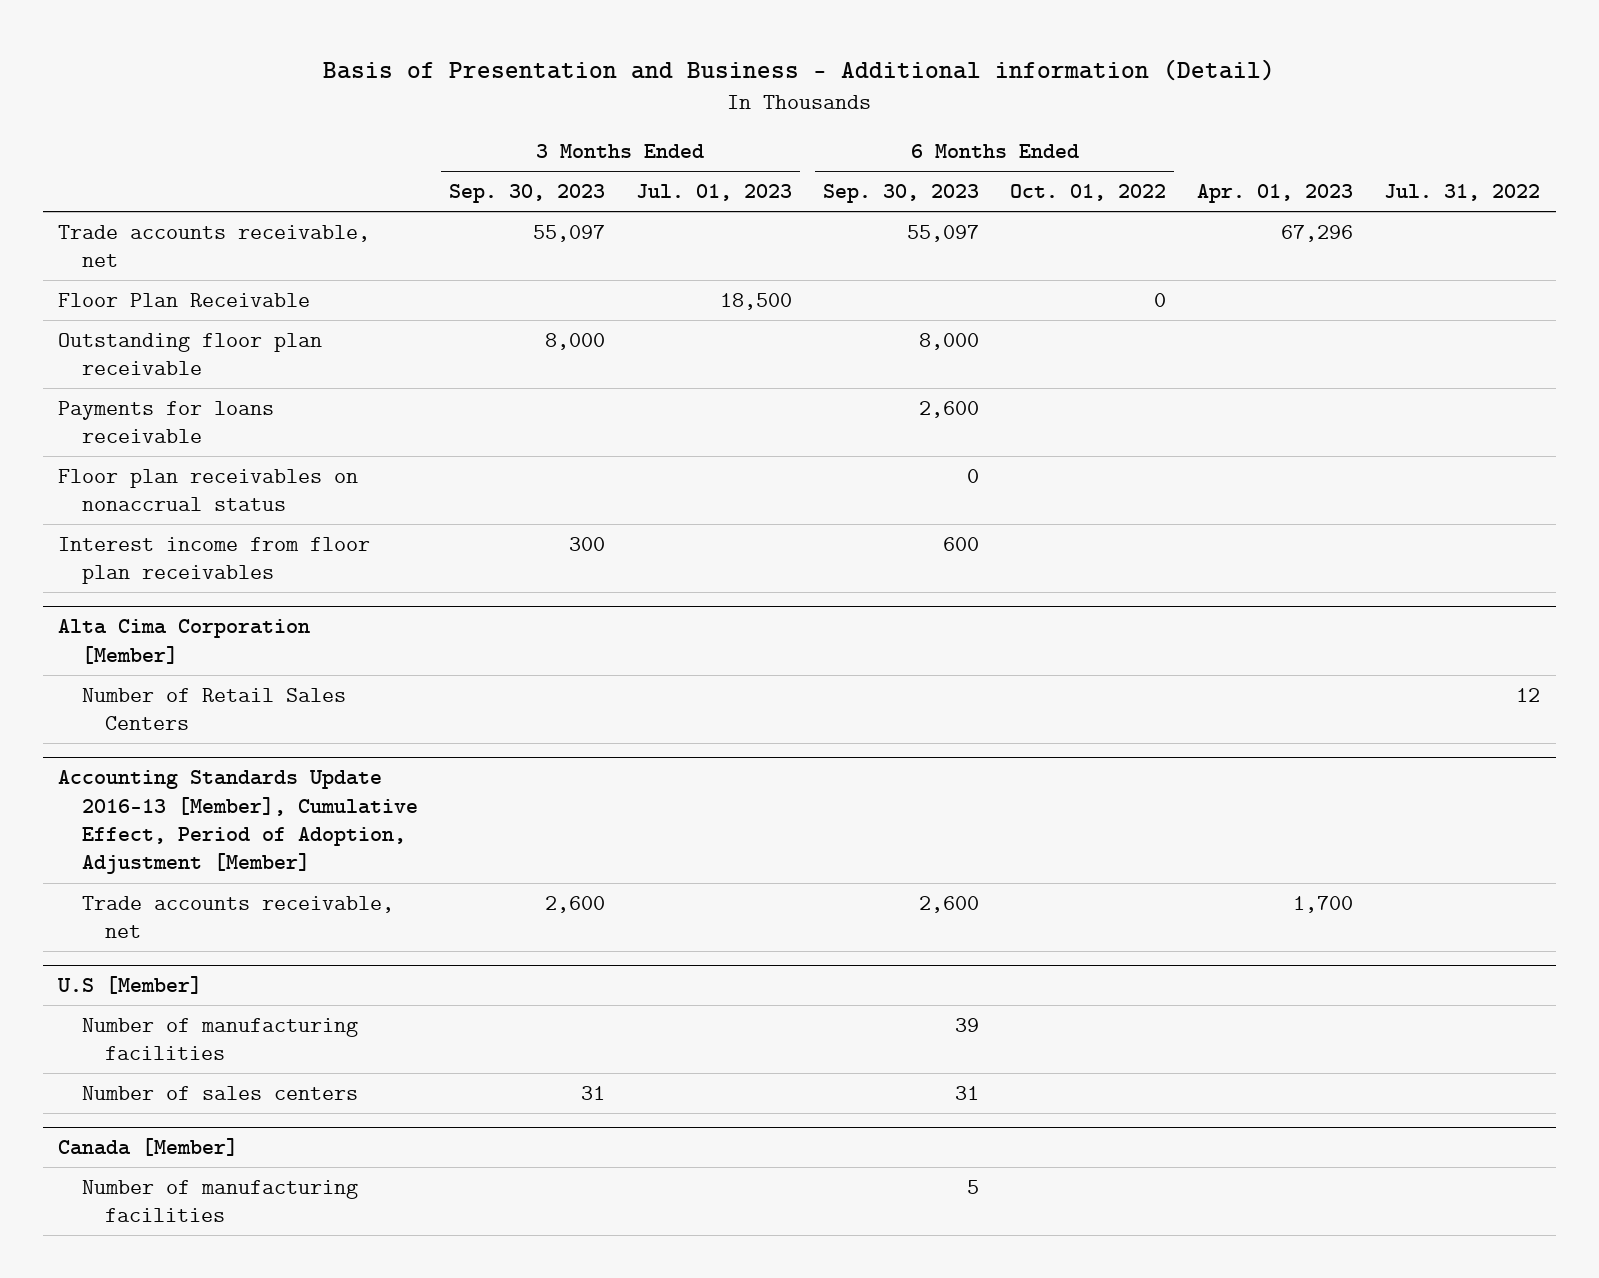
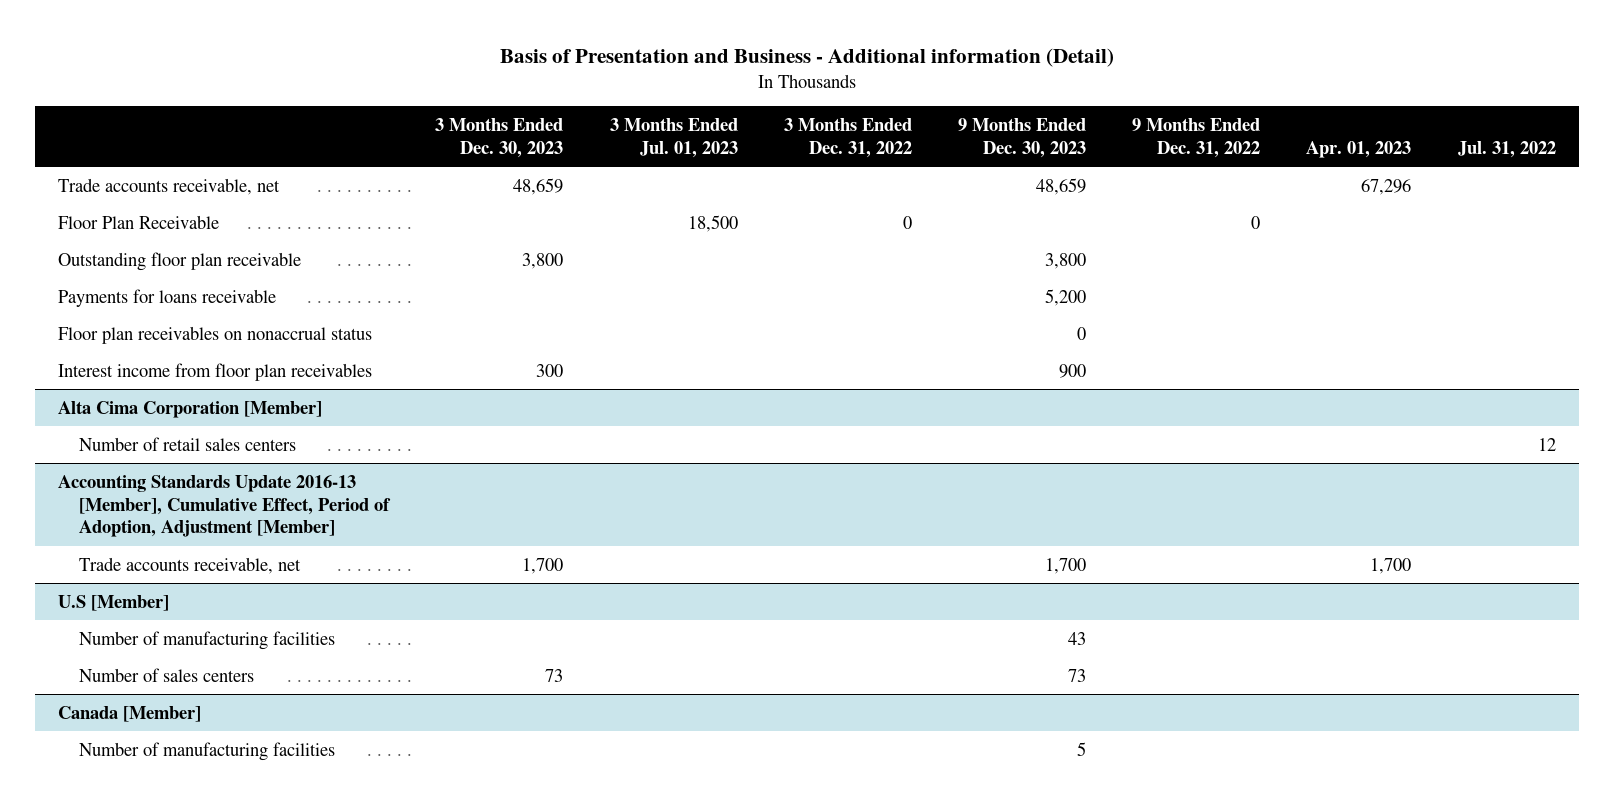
- | 3 Months Ended Sep. 30, 2023 | 3 Months Ended Jul. 01, 2023 | 6 Months Ended Sep. 30, 2023 | 6 Months Ended Oct. 01, 2022 | Apr. 01, 2023 | Jul. 31, 2022
+ | 3 Months Ended Dec. 30, 2023 | 3 Months Ended Jul. 01, 2023 | 3 Months Ended Dec. 31, 2022 | 9 Months Ended Dec. 30, 2023 | 9 Months Ended Dec. 31, 2022 | Apr. 01, 2023 | Jul. 31, 2022
@ Alta Cima Corporation [Member]
- Number of Retail Sales Centers | | | | | | 12
+ Number of retail sales centers | | | | | | | 12

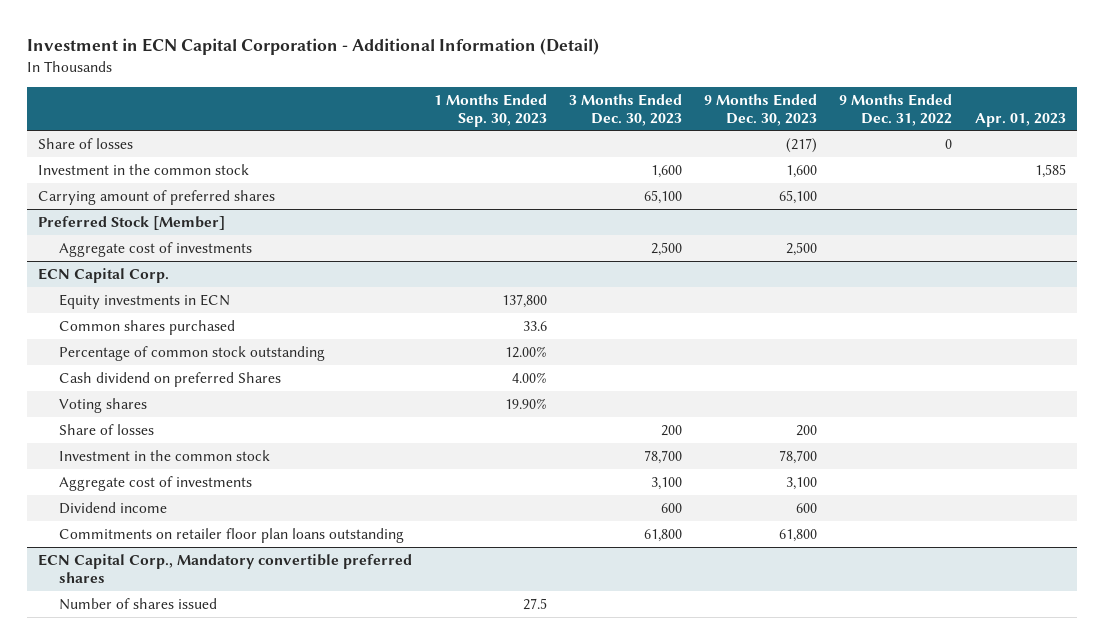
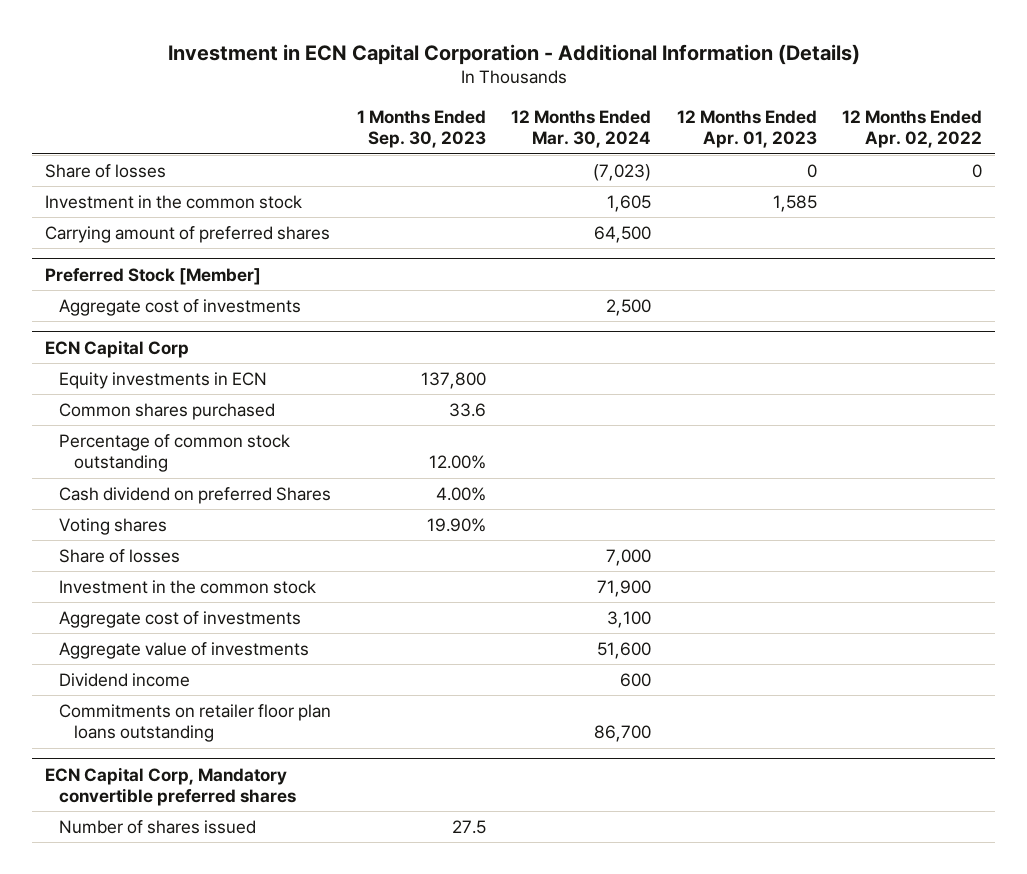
- Investment in ECN Capital Corporation - Additional Information (Detail)
+ Investment in ECN Capital Corporation - Additional Information (Details)
- | 1 Months Ended Sep. 30, 2023 | 3 Months Ended Dec. 30, 2023 | 9 Months Ended Dec. 30, 2023 | 9 Months Ended Dec. 31, 2022 | Apr. 01, 2023
+ | 1 Months Ended Sep. 30, 2023 | 12 Months Ended Mar. 30, 2024 | 12 Months Ended Apr. 01, 2023 | 12 Months Ended Apr. 02, 2022
- ECN Capital Corp.
+ ECN Capital Corp
+ Aggregate value of investments | | 51,600 | |
- ECN Capital Corp., Mandatory convertible preferred shares
+ ECN Capital Corp, Mandatory convertible preferred shares

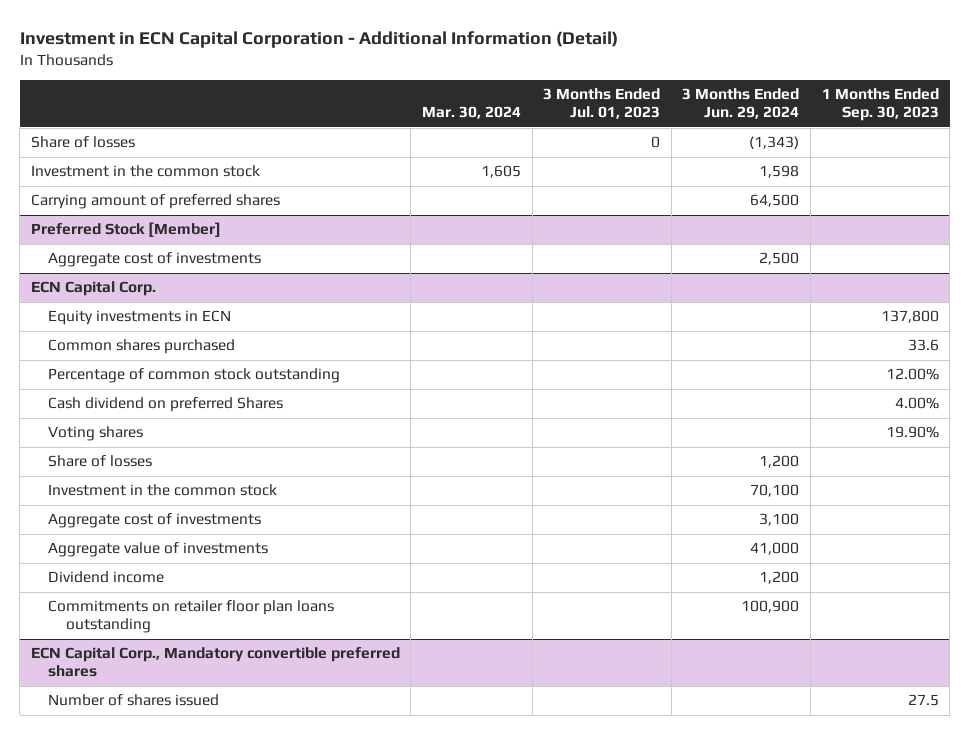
- Investment in ECN Capital Corporation - Additional Information (Details)
+ Investment in ECN Capital Corporation - Additional Information (Detail)
- | 1 Months Ended Sep. 30, 2023 | 12 Months Ended Mar. 30, 2024 | 12 Months Ended Apr. 01, 2023 | 12 Months Ended Apr. 02, 2022
+ | Mar. 30, 2024 | 3 Months Ended Jul. 01, 2023 | 3 Months Ended Jun. 29, 2024 | 1 Months Ended Sep. 30, 2023
- ECN Capital Corp
+ ECN Capital Corp.
- ECN Capital Corp, Mandatory convertible preferred shares
+ ECN Capital Corp., Mandatory convertible preferred shares

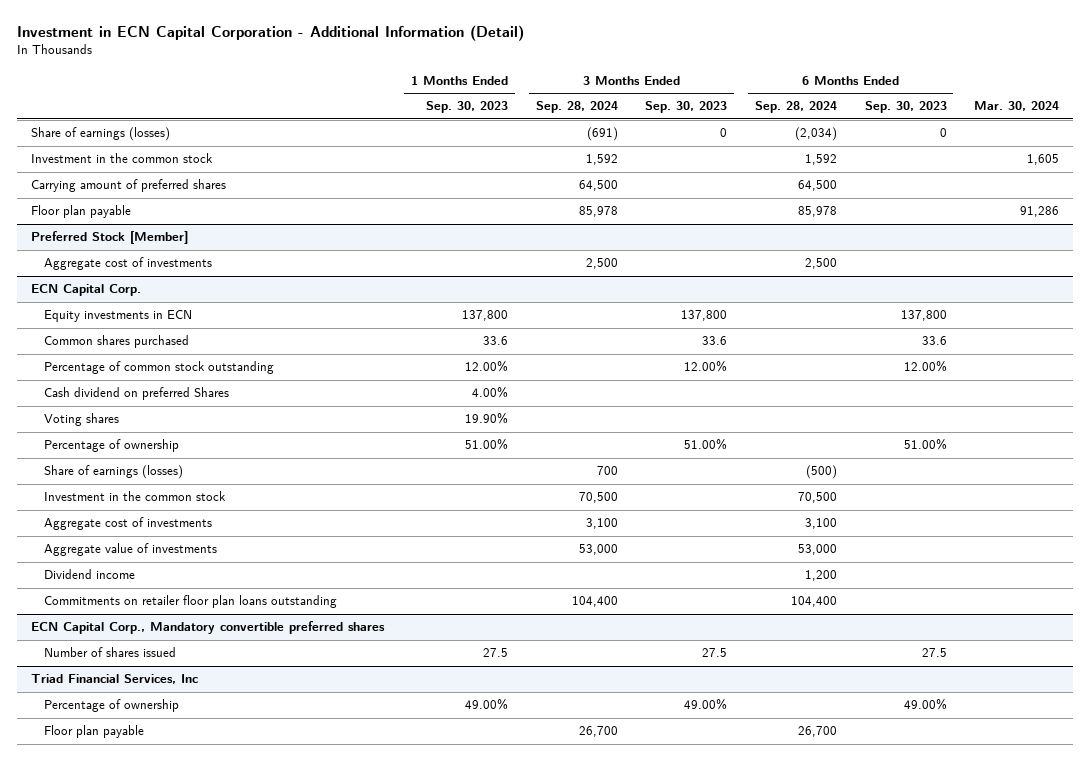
- | Mar. 30, 2024 | 3 Months Ended Jul. 01, 2023 | 3 Months Ended Jun. 29, 2024 | 1 Months Ended Sep. 30, 2023
+ | 1 Months Ended Sep. 30, 2023 | 3 Months Ended Sep. 28, 2024 | 3 Months Ended Sep. 30, 2023 | 6 Months Ended Sep. 28, 2024 | 6 Months Ended Sep. 30, 2023 | Mar. 30, 2024
- Share of losses | | 0 | (1,343) |
+ Share of earnings (losses) | | (691) | 0 | (2,034) | 0 |
+ Floor plan payable | | 85,978 | | 85,978 | | 91,286
@ ECN Capital Corp.
- Share of losses | | | 1,200 |
+ Percentage of ownership | 51.00% | | 51.00% | | 51.00% |
+ Share of earnings (losses) | | 700 | | (500) | |
+ Triad Financial Services, Inc
+ Percentage of ownership | 49.00% | | 49.00% | | 49.00% |
+ Floor plan payable | | 26,700 | | 26,700 | |

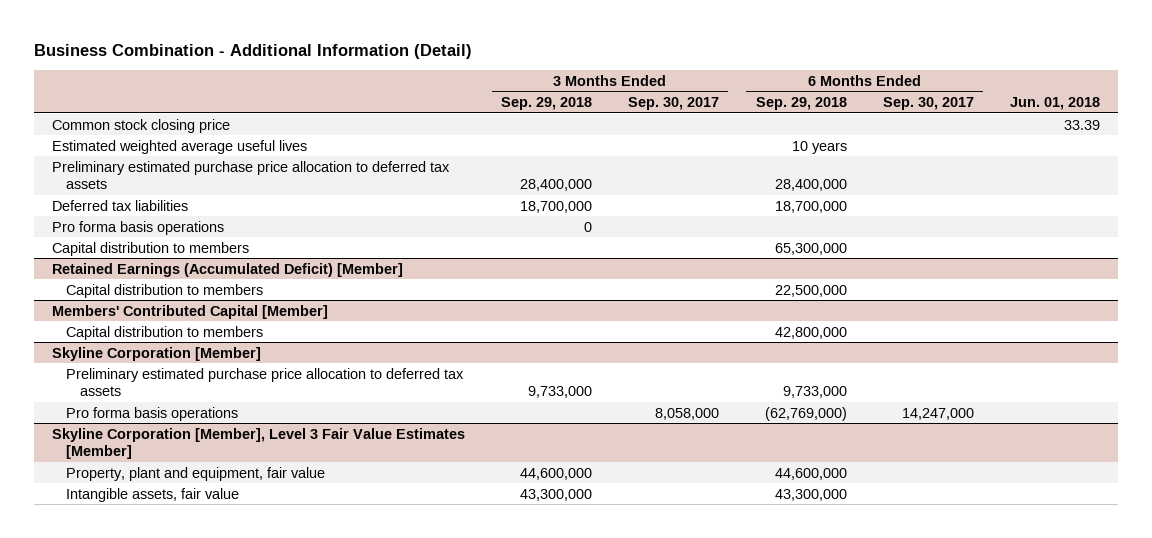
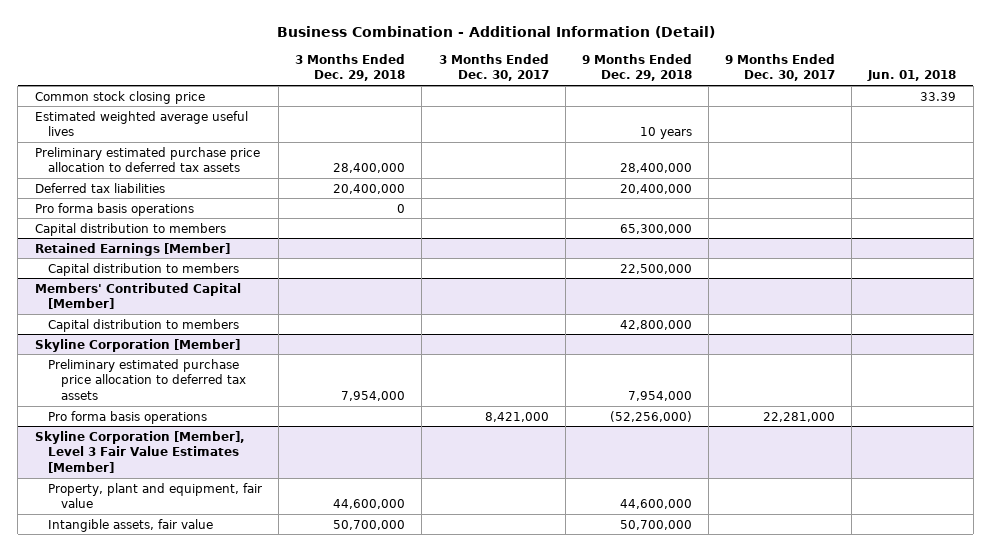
- | 3 Months Ended Sep. 29, 2018 | 3 Months Ended Sep. 30, 2017 | 6 Months Ended Sep. 29, 2018 | 6 Months Ended Sep. 30, 2017 | Jun. 01, 2018
+ | 3 Months Ended Dec. 29, 2018 | 3 Months Ended Dec. 30, 2017 | 9 Months Ended Dec. 29, 2018 | 9 Months Ended Dec. 30, 2017 | Jun. 01, 2018
- Retained Earnings (Accumulated Deficit) [Member]
+ Retained Earnings [Member]

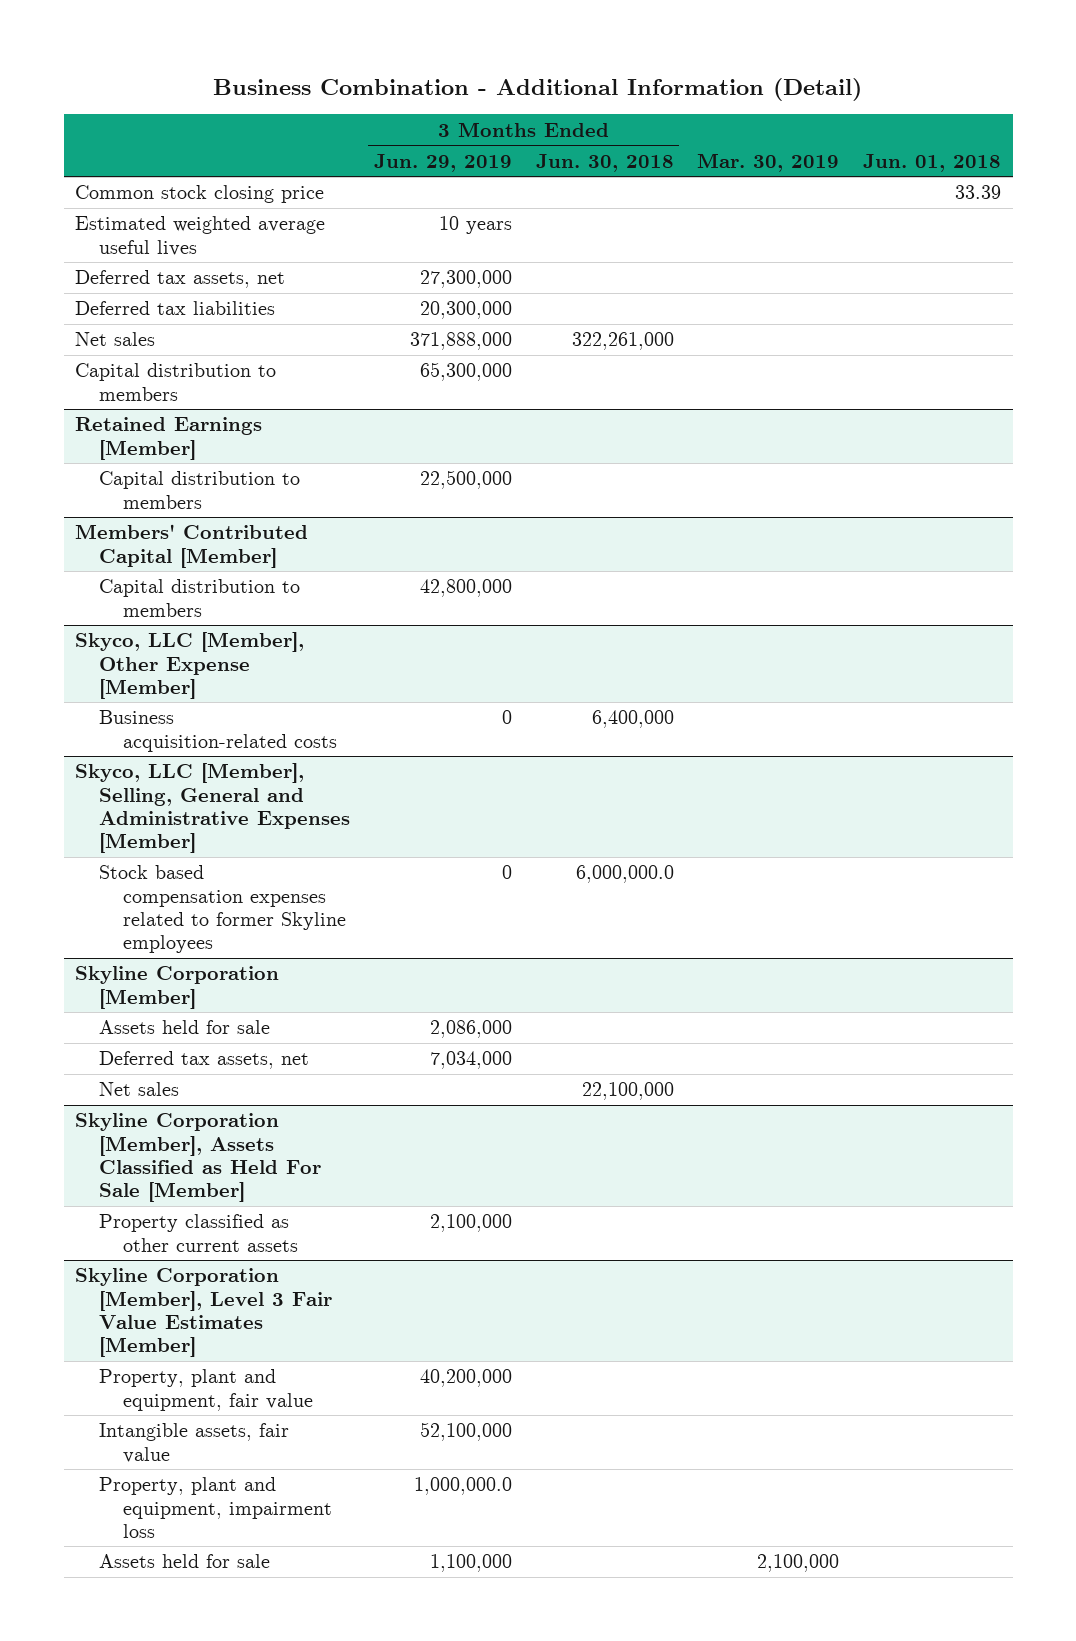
- | 3 Months Ended Dec. 29, 2018 | 3 Months Ended Dec. 30, 2017 | 9 Months Ended Dec. 29, 2018 | 9 Months Ended Dec. 30, 2017 | Jun. 01, 2018
+ | 3 Months Ended Jun. 29, 2019 | 3 Months Ended Jun. 30, 2018 | Mar. 30, 2019 | Jun. 01, 2018
- Preliminary estimated purchase price allocation to deferred tax assets | 28,400,000 | | 28,400,000 | |
+ Deferred tax assets, net | 27,300,000 | | |
- Pro forma basis operations | 0 | | | |
+ Net sales | 371,888,000 | 322,261,000 | |
+ Skyco, LLC [Member], Other Expense [Member]
+ Business acquisition-related costs | 0 | 6,400,000 | |
+ Skyco, LLC [Member], Selling, General and Administrative Expenses [Member]
+ Stock based compensation expenses related to former Skyline employees | 0 | 6,000,000.0 | |
@ Skyline Corporation [Member]
- Preliminary estimated purchase price allocation to deferred tax assets | 7,954,000 | | 7,954,000 | |
- Pro forma basis operations | | 8,421,000 | (52,256,000) | 22,281,000 |
+ Assets held for sale | 2,086,000 | | |
+ Deferred tax assets, net | 7,034,000 | | |
+ Net sales | | 22,100,000 | |
+ Skyline Corporation [Member], Assets Classified as Held For Sale [Member]
+ Property classified as other current assets | 2,100,000 | | |
@ Skyline Corporation [Member], Level 3 Fair Value Estimates [Member]
+ Property, plant and equipment, impairment loss | 1,000,000.0 | | |
+ Assets held for sale | 1,100,000 | | 2,100,000 |

